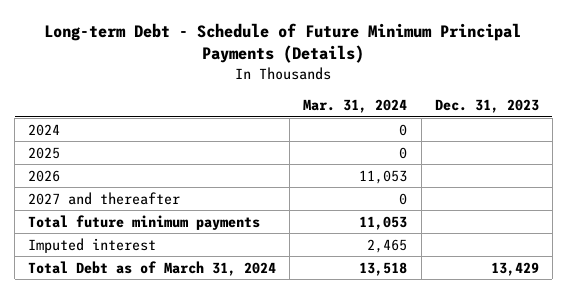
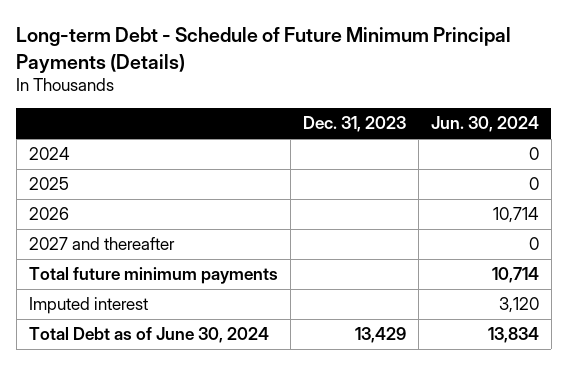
- | Mar. 31, 2024 | Dec. 31, 2023
+ | Dec. 31, 2023 | Jun. 30, 2024
- Total Debt as of March 31, 2024 | 13,518 | 13,429
+ Total Debt as of June 30, 2024 | 13,429 | 13,834

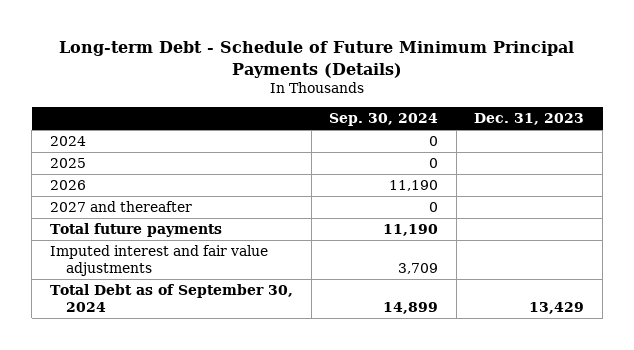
- | Dec. 31, 2023 | Jun. 30, 2024
+ | Sep. 30, 2024 | Dec. 31, 2023
- Total future minimum payments | | 10,714
- Imputed interest | | 3,120
- Total Debt as of June 30, 2024 | 13,429 | 13,834
+ Total future payments | 11,190 |
+ Imputed interest and fair value adjustments | 3,709 |
+ Total Debt as of September 30, 2024 | 14,899 | 13,429

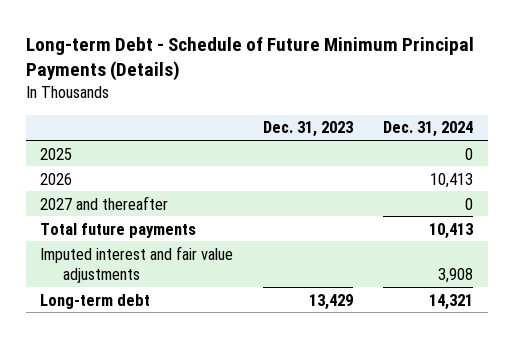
- | Sep. 30, 2024 | Dec. 31, 2023
+ | Dec. 31, 2023 | Dec. 31, 2024
- 2024 | 0 |
- Total Debt as of September 30, 2024 | 14,899 | 13,429
+ Long-term debt | 13,429 | 14,321

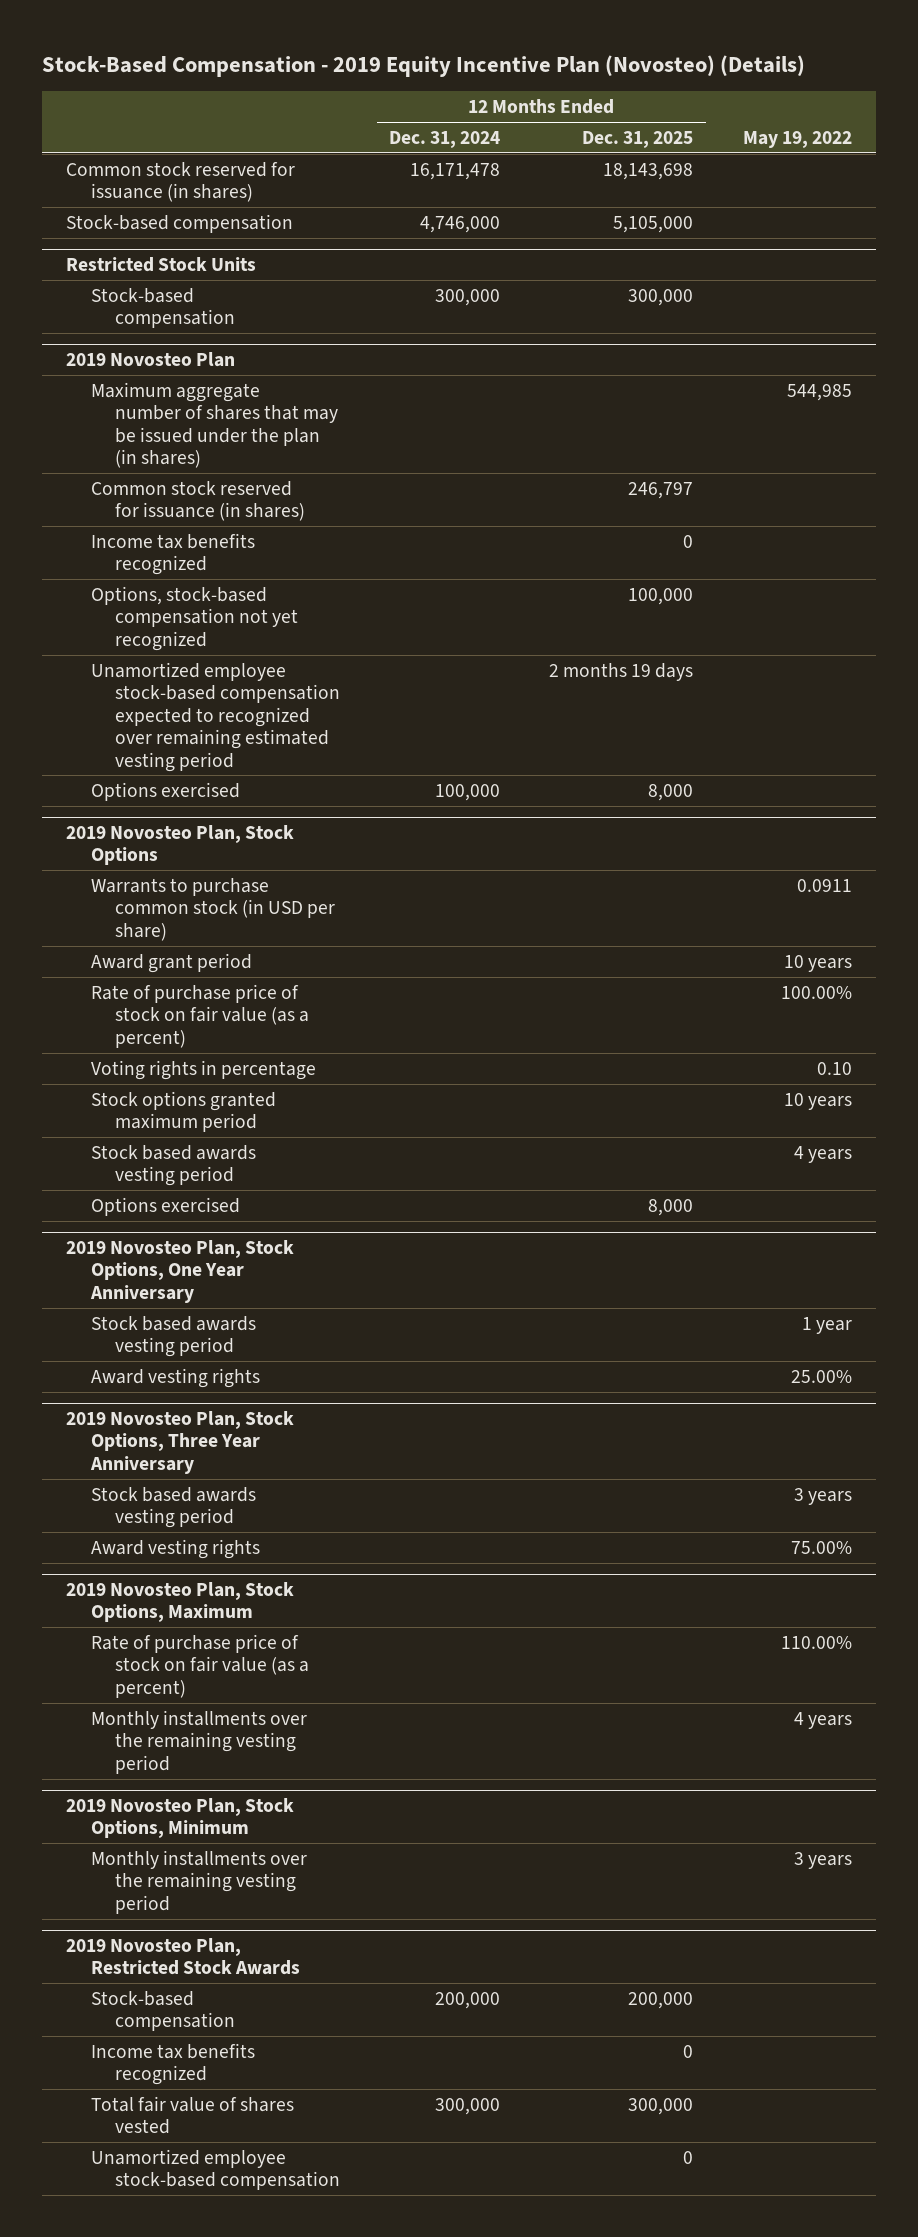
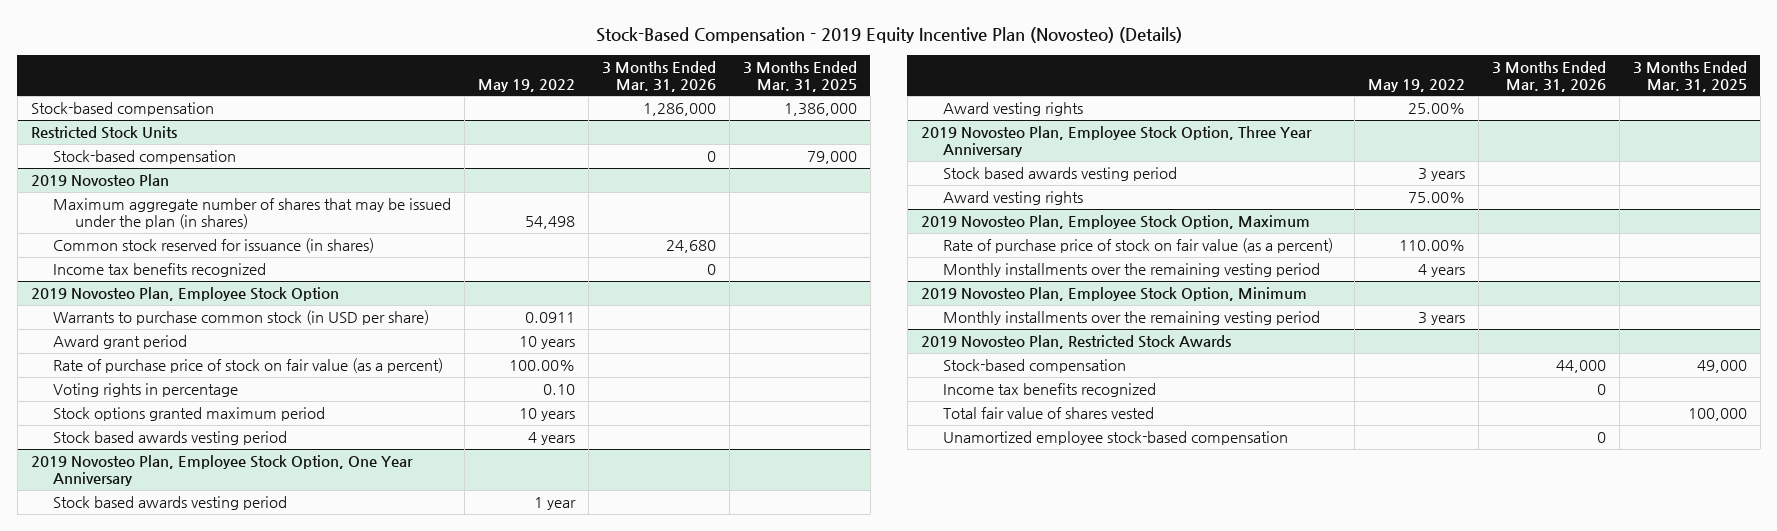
- | 12 Months Ended Dec. 31, 2024 | 12 Months Ended Dec. 31, 2025 | May 19, 2022
+ | May 19, 2022 | 3 Months Ended Mar. 31, 2026 | 3 Months Ended Mar. 31, 2025
- Common stock reserved for issuance (in shares) | 16,171,478 | 18,143,698 |
@ 2019 Novosteo Plan
- Maximum aggregate number of shares that may be issued under the plan (in shares) | | | 544,985
+ Maximum aggregate number of shares that may be issued under the plan (in shares) | 54,498 | |
- Options, stock-based compensation not yet recognized | | 100,000 |
- Unamortized employee stock-based compensation expected to recognized over remaining estimated vesting period | | 2 months 19 days |
- Options exercised | 100,000 | 8,000 |
- 2019 Novosteo Plan, Stock Options
+ 2019 Novosteo Plan, Employee Stock Option
- Options exercised | | 8,000 |
- 2019 Novosteo Plan, Stock Options, One Year Anniversary
+ 2019 Novosteo Plan, Employee Stock Option, One Year Anniversary
- 2019 Novosteo Plan, Stock Options, Three Year Anniversary
+ 2019 Novosteo Plan, Employee Stock Option, Three Year Anniversary
- 2019 Novosteo Plan, Stock Options, Maximum
+ 2019 Novosteo Plan, Employee Stock Option, Maximum
- 2019 Novosteo Plan, Stock Options, Minimum
+ 2019 Novosteo Plan, Employee Stock Option, Minimum

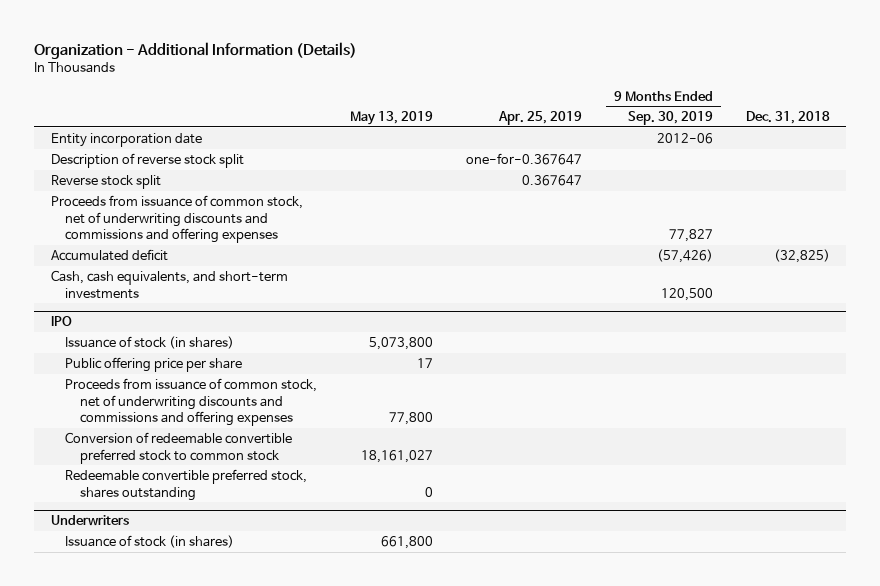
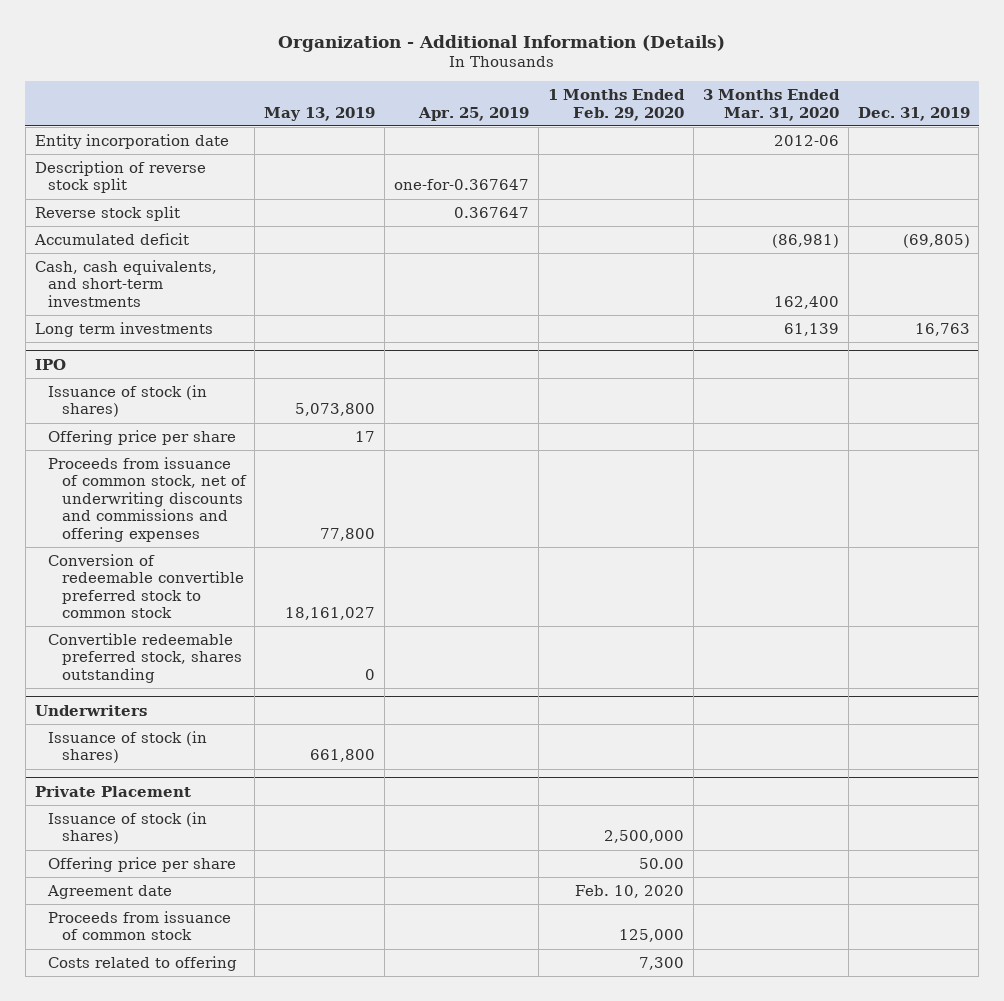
- | May 13, 2019 | Apr. 25, 2019 | 9 Months Ended Sep. 30, 2019 | Dec. 31, 2018
+ | May 13, 2019 | Apr. 25, 2019 | 1 Months Ended Feb. 29, 2020 | 3 Months Ended Mar. 31, 2020 | Dec. 31, 2019
- Proceeds from issuance of common stock, net of underwriting discounts and commissions and offering expenses | | | 77,827 |
+ Long term investments | | | | 61,139 | 16,763
@ IPO
- Public offering price per share | 17 | | |
+ Offering price per share | 17 | | | |
- Redeemable convertible preferred stock, shares outstanding | 0 | | |
+ Convertible redeemable preferred stock, shares outstanding | 0 | | | |
+ Private Placement
+ Issuance of stock (in shares) | | | 2,500,000 | |
+ Offering price per share | | | 50.00 | |
+ Agreement date | | | Feb. 10, 2020 | |
+ Proceeds from issuance of common stock | | | 125,000 | |
+ Costs related to offering | | | 7,300 | |

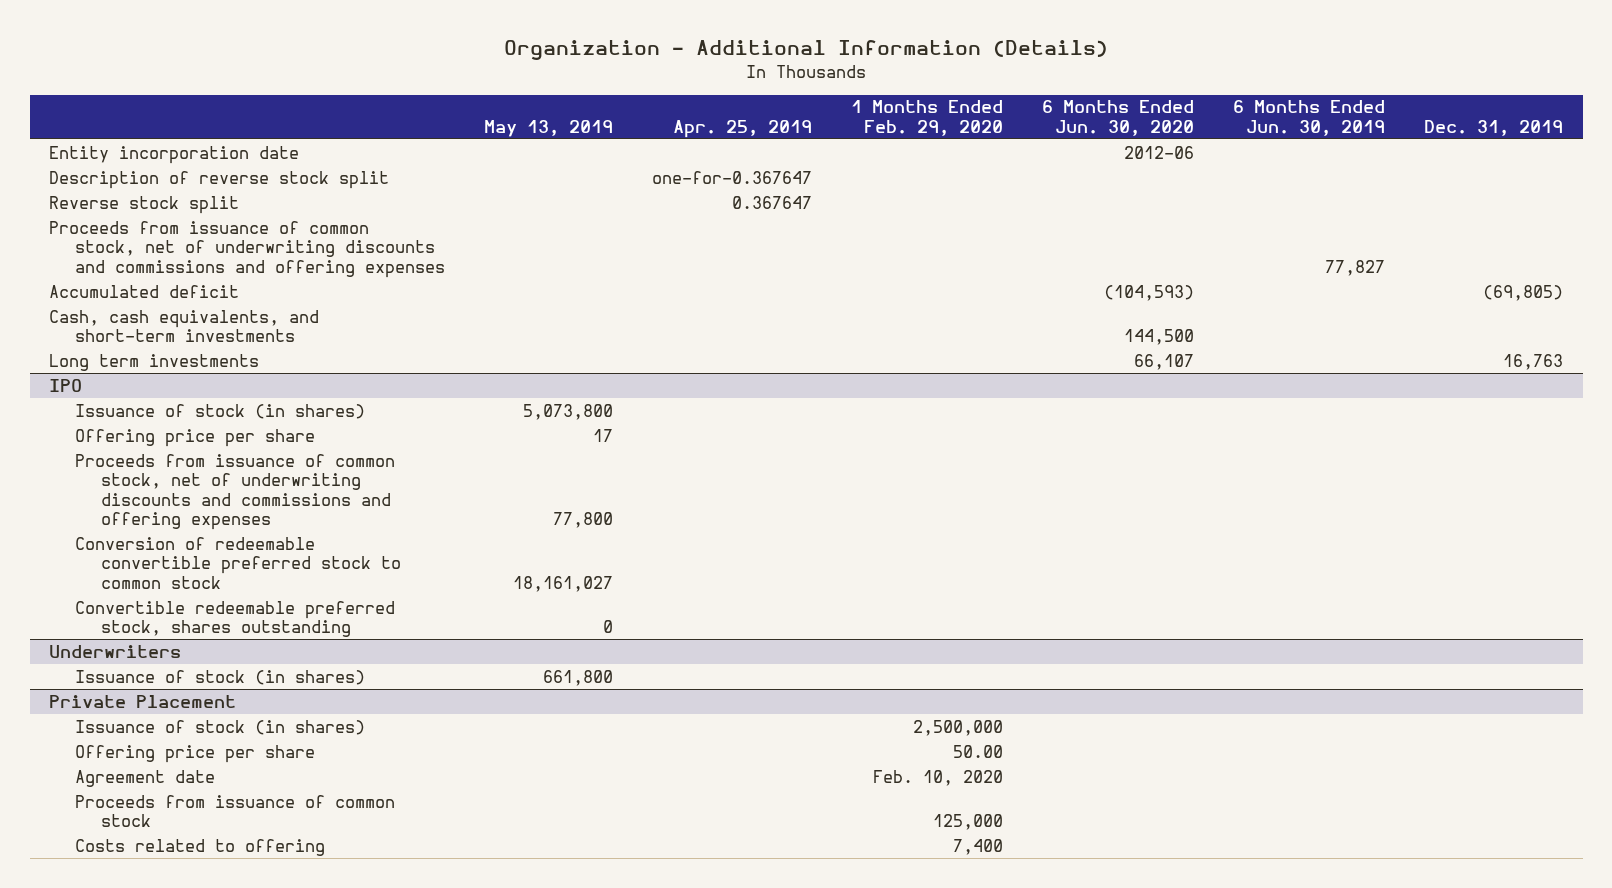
- | May 13, 2019 | Apr. 25, 2019 | 1 Months Ended Feb. 29, 2020 | 3 Months Ended Mar. 31, 2020 | Dec. 31, 2019
+ | May 13, 2019 | Apr. 25, 2019 | 1 Months Ended Feb. 29, 2020 | 6 Months Ended Jun. 30, 2020 | 6 Months Ended Jun. 30, 2019 | Dec. 31, 2019
+ Proceeds from issuance of common stock, net of underwriting discounts and commissions and offering expenses | | | | | 77,827 |
@ Private Placement
- Costs related to offering | | | 7,300 | |
+ Costs related to offering | | | 7,400 | | |

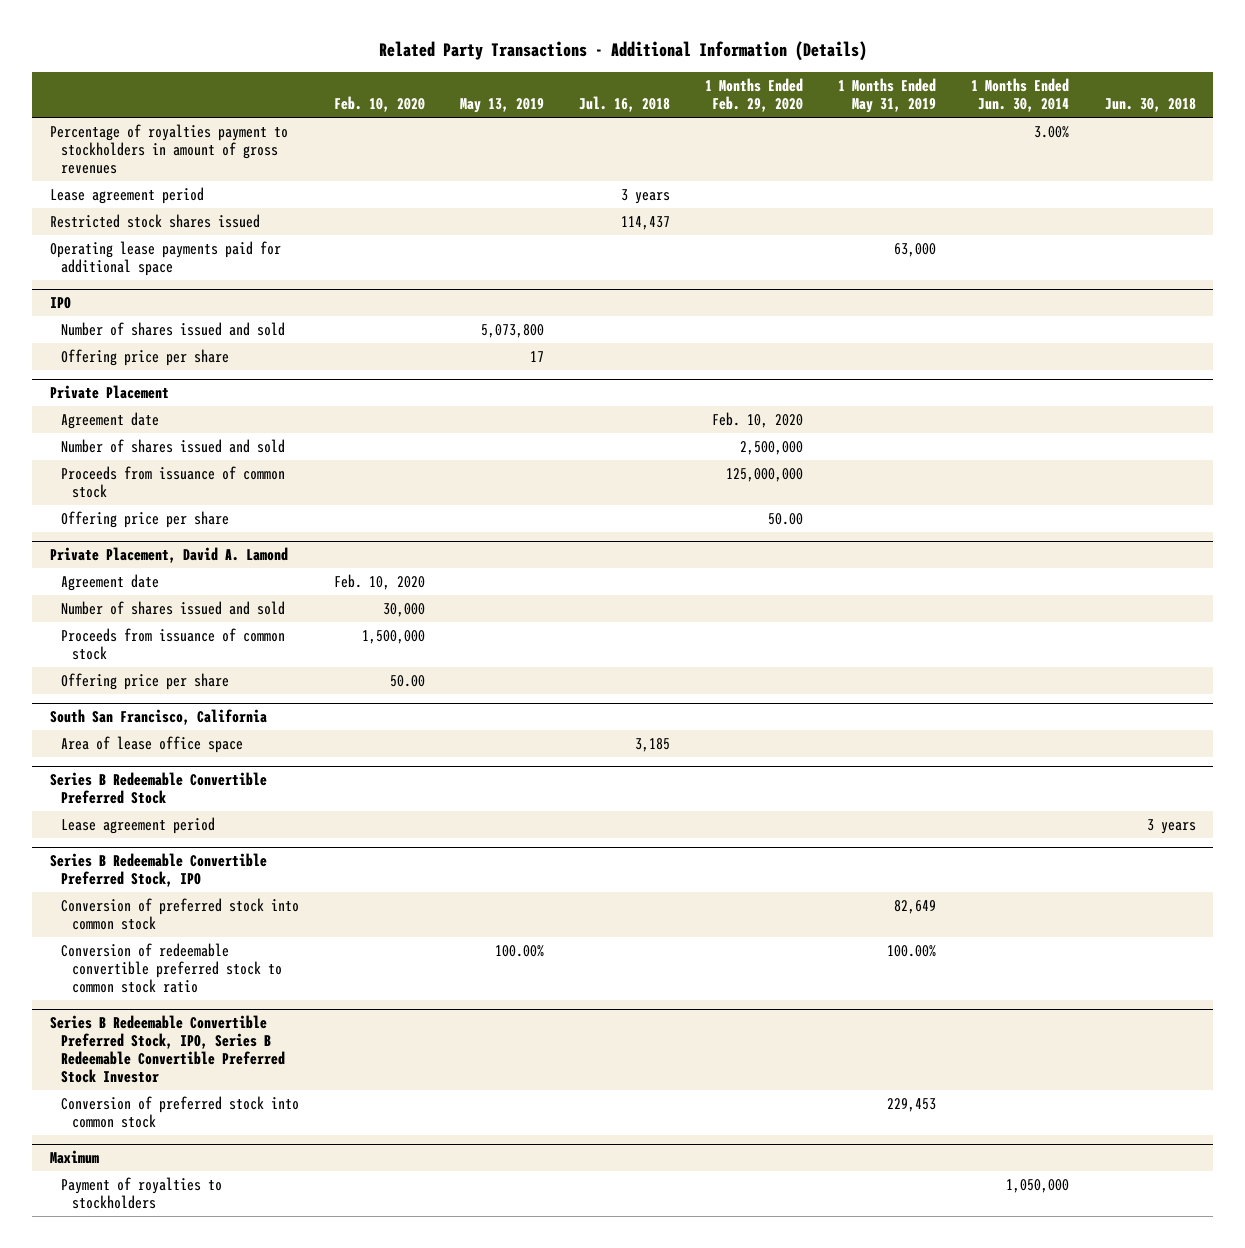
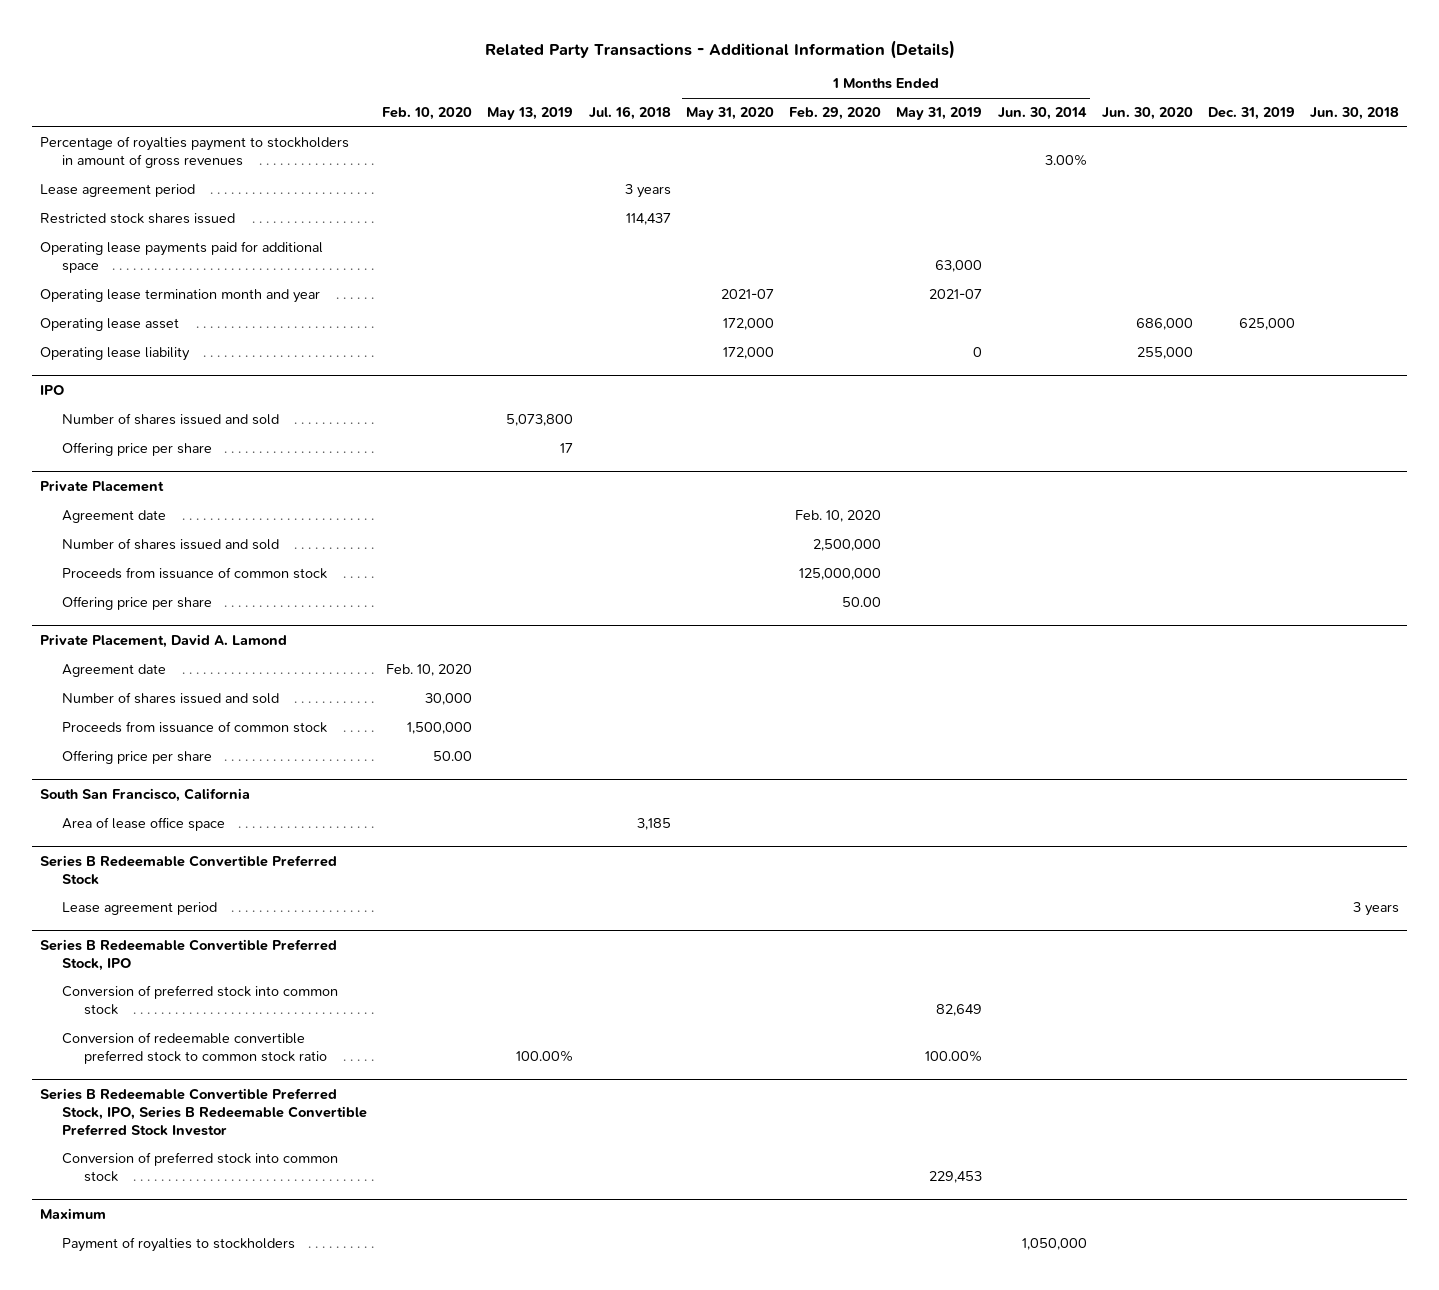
- | Feb. 10, 2020 | May 13, 2019 | Jul. 16, 2018 | 1 Months Ended Feb. 29, 2020 | 1 Months Ended May 31, 2019 | 1 Months Ended Jun. 30, 2014 | Jun. 30, 2018
+ | Feb. 10, 2020 | May 13, 2019 | Jul. 16, 2018 | 1 Months Ended May 31, 2020 | 1 Months Ended Feb. 29, 2020 | 1 Months Ended May 31, 2019 | 1 Months Ended Jun. 30, 2014 | Jun. 30, 2020 | Dec. 31, 2019 | Jun. 30, 2018
+ Operating lease termination month and year | | | | 2021-07 | | 2021-07 | | | |
+ Operating lease asset | | | | 172,000 | | | | 686,000 | 625,000 |
+ Operating lease liability | | | | 172,000 | | 0 | | 255,000 | |

